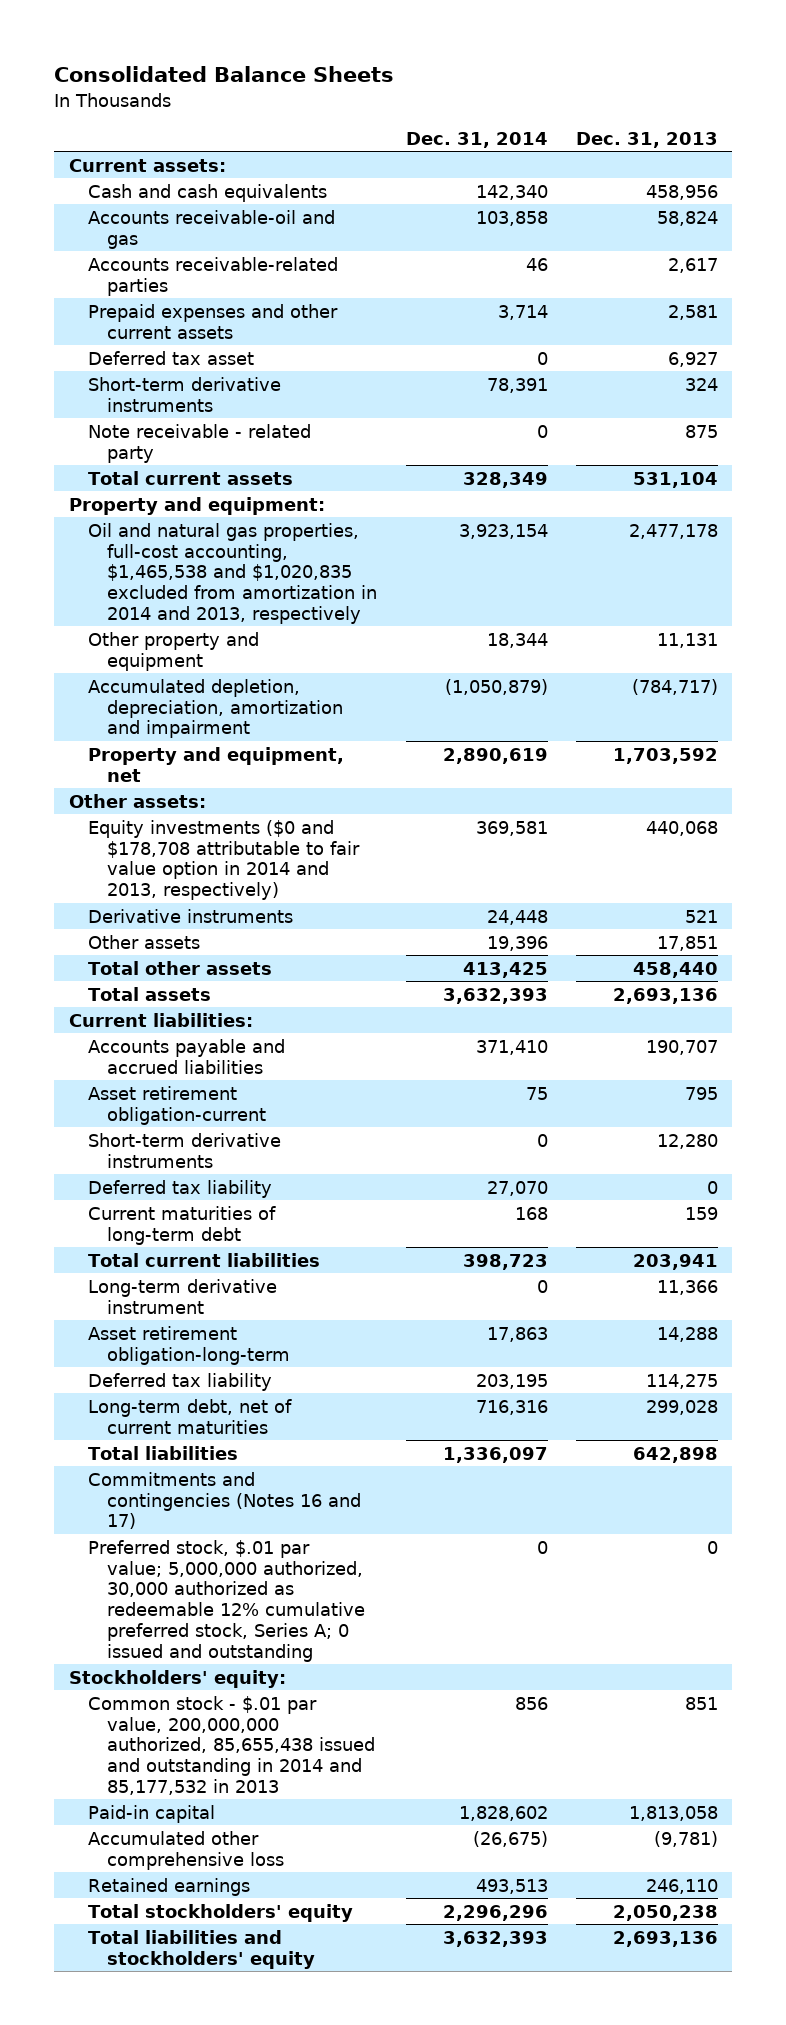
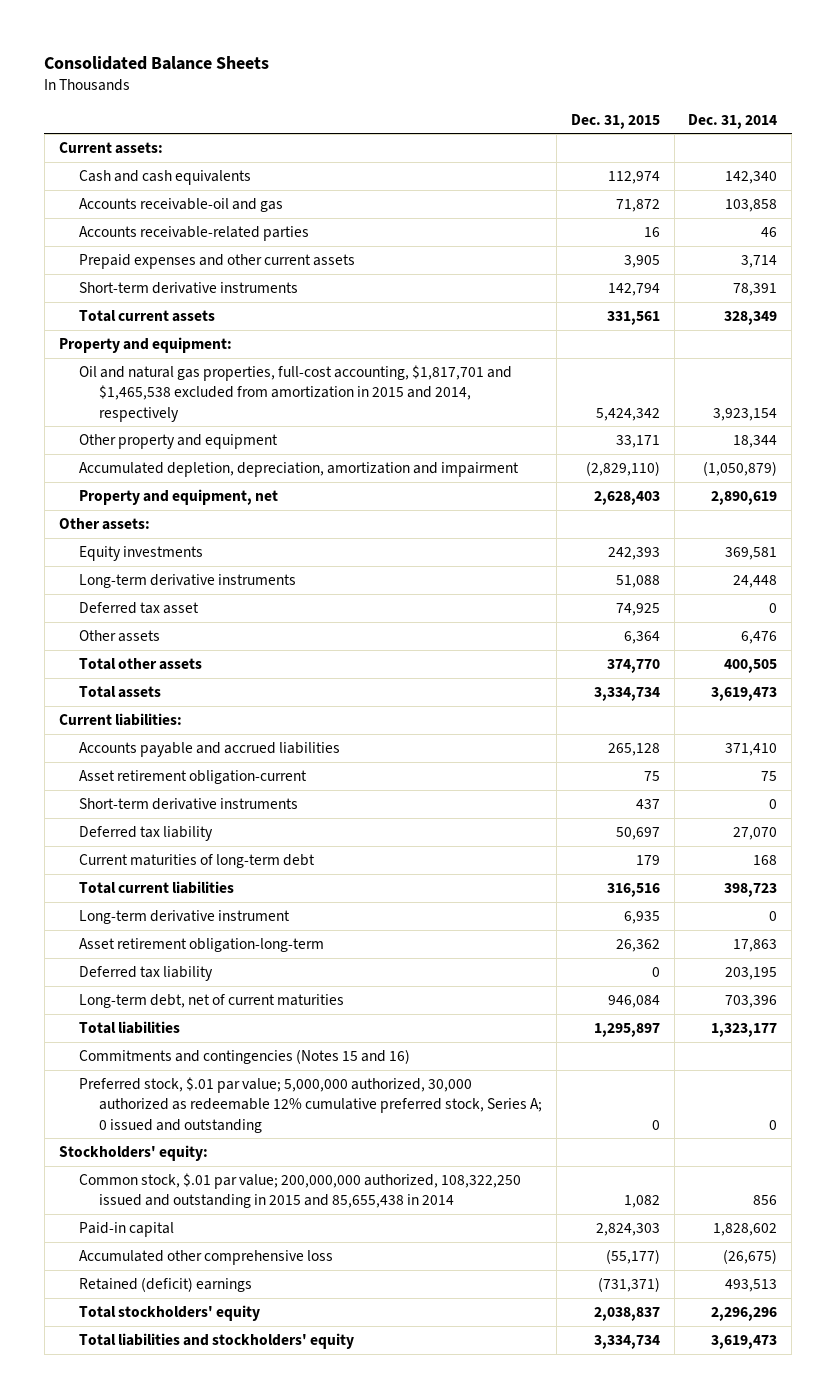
- | Dec. 31, 2014 | Dec. 31, 2013
+ | Dec. 31, 2015 | Dec. 31, 2014
- Note receivable - related party | 0 | 875
- Oil and natural gas properties, full-cost accounting, $1,465,538 and $1,020,835 excluded from amortization in 2014 and 2013, respectively | 3,923,154 | 2,477,178
+ Oil and natural gas properties, full-cost accounting, $1,817,701 and $1,465,538 excluded from amortization in 2015 and 2014, respectively | 5,424,342 | 3,923,154
- Equity investments ($0 and $178,708 attributable to fair value option in 2014 and 2013, respectively) | 369,581 | 440,068
- Derivative instruments | 24,448 | 521
- Other assets | 19,396 | 17,851
- Total other assets | 413,425 | 458,440
- Total assets | 3,632,393 | 2,693,136
+ Equity investments | 242,393 | 369,581
+ Long-term derivative instruments | 51,088 | 24,448
moved down: Deferred tax asset | 74,925 | 0
+ Other assets | 6,364 | 6,476
+ Total other assets | 374,770 | 400,505
+ Total assets | 3,334,734 | 3,619,473
- Long-term debt, net of current maturities | 716,316 | 299,028
- Total liabilities | 1,336,097 | 642,898
- Commitments and contingencies (Notes 16 and 17)
+ Long-term debt, net of current maturities | 946,084 | 703,396
+ Total liabilities | 1,295,897 | 1,323,177
+ Commitments and contingencies (Notes 15 and 16)
- Common stock - $.01 par value, 200,000,000 authorized, 85,655,438 issued and outstanding in 2014 and 85,177,532 in 2013 | 856 | 851
+ Common stock, $.01 par value; 200,000,000 authorized, 108,322,250 issued and outstanding in 2015 and 85,655,438 in 2014 | 1,082 | 856
- Retained earnings | 493,513 | 246,110
+ Retained (deficit) earnings | (731,371) | 493,513
- Total liabilities and stockholders' equity | 3,632,393 | 2,693,136
+ Total liabilities and stockholders' equity | 3,334,734 | 3,619,473

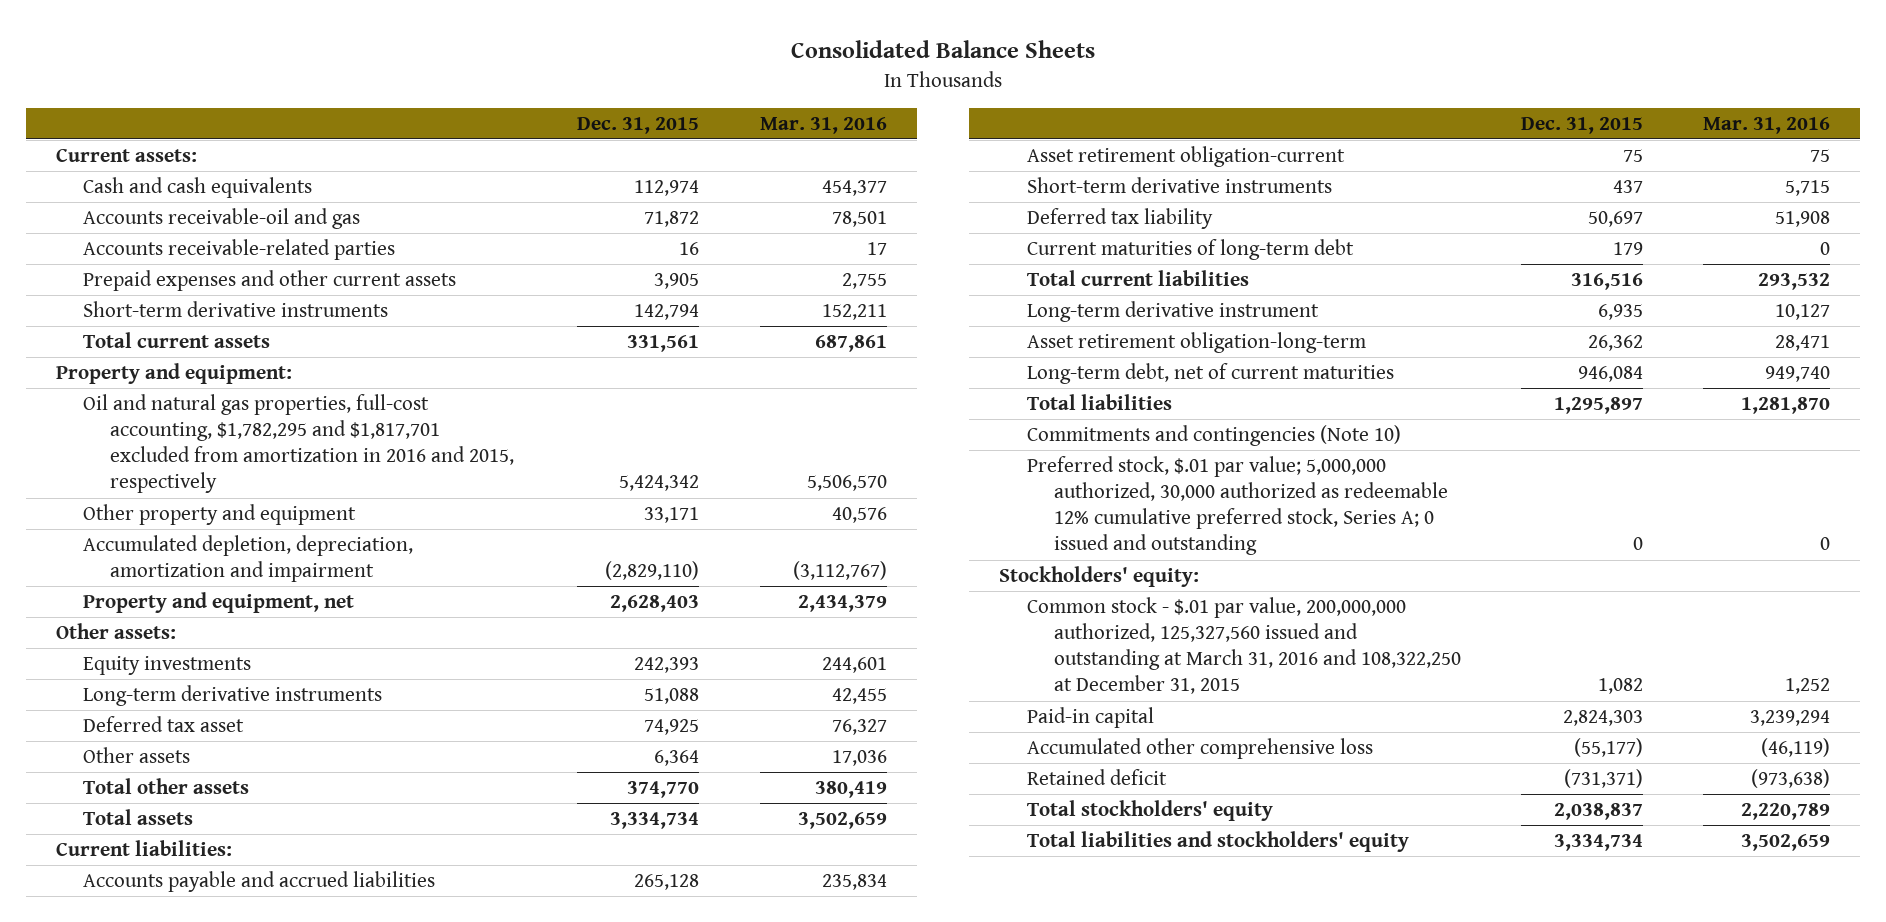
- | Dec. 31, 2015 | Dec. 31, 2014
+ | Dec. 31, 2015 | Mar. 31, 2016
- Oil and natural gas properties, full-cost accounting, $1,817,701 and $1,465,538 excluded from amortization in 2015 and 2014, respectively | 5,424,342 | 3,923,154
+ Oil and natural gas properties, full-cost accounting, $1,782,295 and $1,817,701 excluded from amortization in 2016 and 2015, respectively | 5,424,342 | 5,506,570
- Deferred tax liability | 0 | 203,195
- Commitments and contingencies (Notes 15 and 16)
+ Commitments and contingencies (Note 10)
- Common stock, $.01 par value; 200,000,000 authorized, 108,322,250 issued and outstanding in 2015 and 85,655,438 in 2014 | 1,082 | 856
+ Common stock - $.01 par value, 200,000,000 authorized, 125,327,560 issued and outstanding at March 31, 2016 and 108,322,250 at December 31, 2015 | 1,082 | 1,252
- Retained (deficit) earnings | (731,371) | 493,513
+ Retained deficit | (731,371) | (973,638)

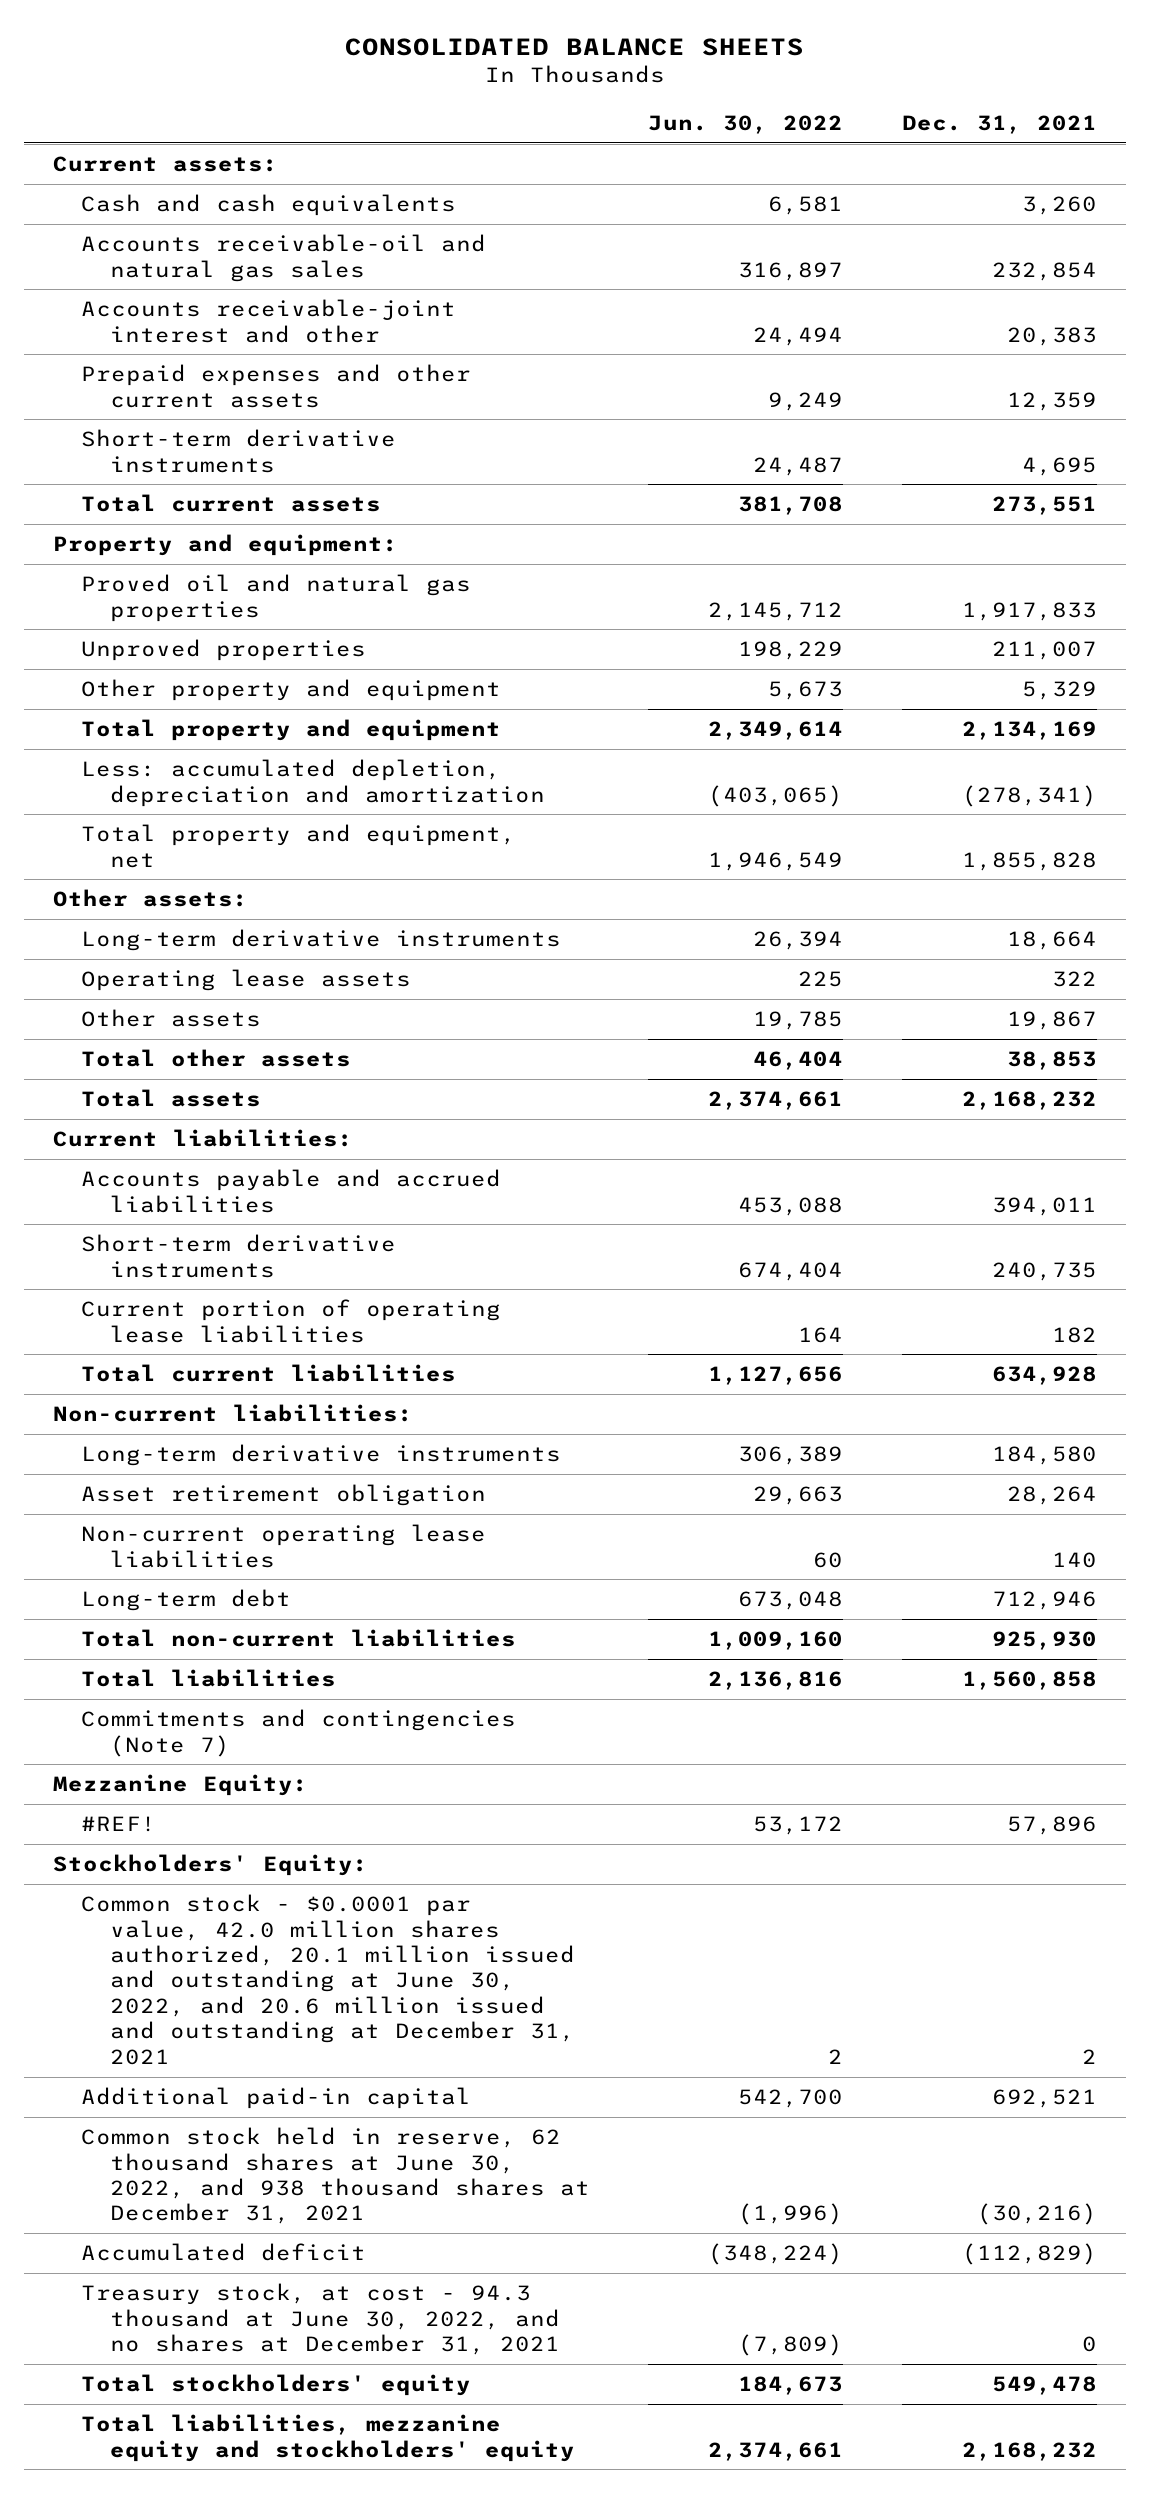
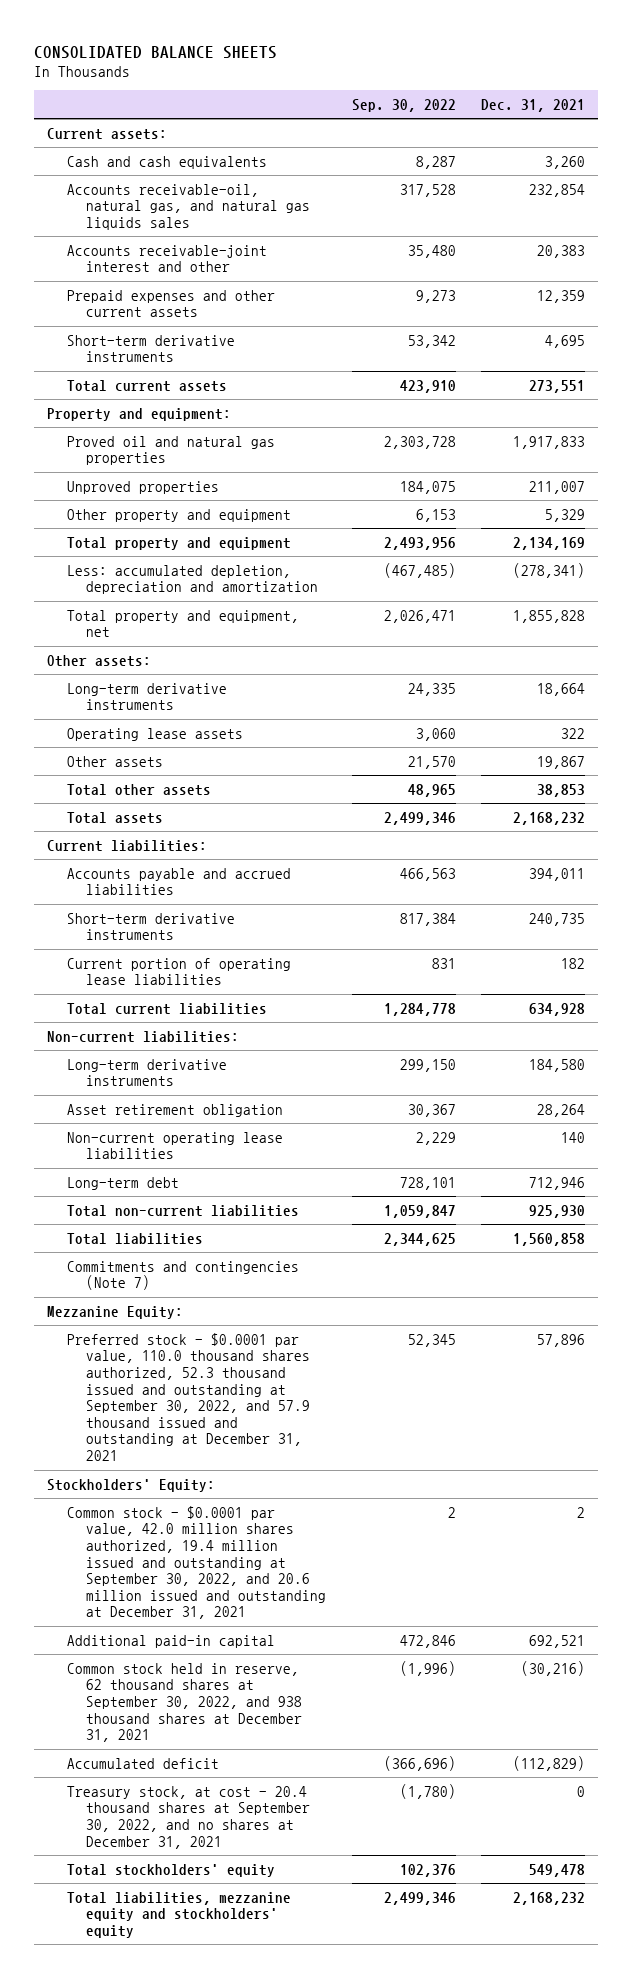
- | Jun. 30, 2022 | Dec. 31, 2021
+ | Sep. 30, 2022 | Dec. 31, 2021
- Accounts receivable-oil and natural gas sales | 316,897 | 232,854
+ Accounts receivable-oil, natural gas, and natural gas liquids sales | 317,528 | 232,854
- #REF! | 53,172 | 57,896
+ Preferred stock - $0.0001 par value, 110.0 thousand shares authorized, 52.3 thousand issued and outstanding at September 30, 2022, and 57.9 thousand issued and outstanding at December 31, 2021 | 52,345 | 57,896
- Common stock - $0.0001 par value, 42.0 million shares authorized, 20.1 million issued and outstanding at June 30, 2022, and 20.6 million issued and outstanding at December 31, 2021 | 2 | 2
+ Common stock - $0.0001 par value, 42.0 million shares authorized, 19.4 million issued and outstanding at September 30, 2022, and 20.6 million issued and outstanding at December 31, 2021 | 2 | 2
- Common stock held in reserve, 62 thousand shares at June 30, 2022, and 938 thousand shares at December 31, 2021 | (1,996) | (30,216)
+ Common stock held in reserve, 62 thousand shares at September 30, 2022, and 938 thousand shares at December 31, 2021 | (1,996) | (30,216)
- Treasury stock, at cost - 94.3 thousand at June 30, 2022, and no shares at December 31, 2021 | (7,809) | 0
+ Treasury stock, at cost - 20.4 thousand shares at September 30, 2022, and no shares at December 31, 2021 | (1,780) | 0

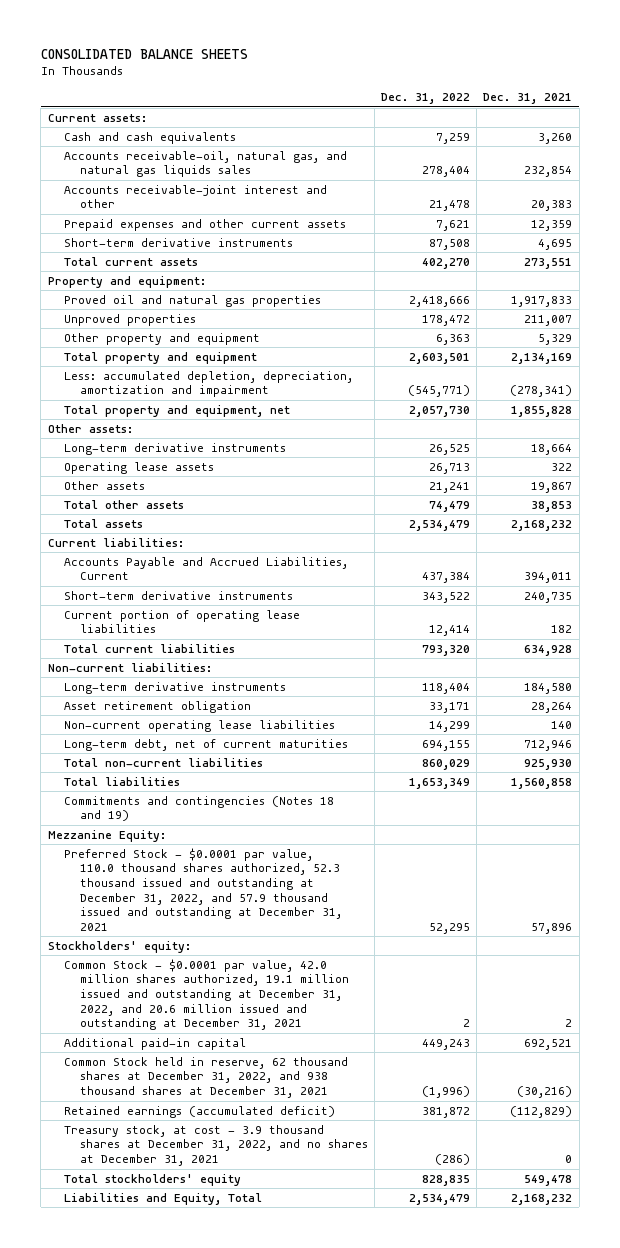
- | Sep. 30, 2022 | Dec. 31, 2021
+ | Dec. 31, 2022 | Dec. 31, 2021
- Less: accumulated depletion, depreciation and amortization | (467,485) | (278,341)
+ Less: accumulated depletion, depreciation, amortization and impairment | (545,771) | (278,341)
- Accounts payable and accrued liabilities | 466,563 | 394,011
+ Accounts Payable and Accrued Liabilities, Current | 437,384 | 394,011
- Long-term debt | 728,101 | 712,946
+ Long-term debt, net of current maturities | 694,155 | 712,946
- Commitments and contingencies (Note 7)
+ Commitments and contingencies (Notes 18 and 19)
- Preferred stock - $0.0001 par value, 110.0 thousand shares authorized, 52.3 thousand issued and outstanding at September 30, 2022, and 57.9 thousand issued and outstanding at December 31, 2021 | 52,345 | 57,896
- Stockholders' Equity:
- Common stock - $0.0001 par value, 42.0 million shares authorized, 19.4 million issued and outstanding at September 30, 2022, and 20.6 million issued and outstanding at December 31, 2021 | 2 | 2
+ Preferred Stock - $0.0001 par value, 110.0 thousand shares authorized, 52.3 thousand issued and outstanding at December 31, 2022, and 57.9 thousand issued and outstanding at December 31, 2021 | 52,295 | 57,896
+ Stockholders' equity:
+ Common Stock - $0.0001 par value, 42.0 million shares authorized, 19.1 million issued and outstanding at December 31, 2022, and 20.6 million issued and outstanding at December 31, 2021 | 2 | 2
- Common stock held in reserve, 62 thousand shares at September 30, 2022, and 938 thousand shares at December 31, 2021 | (1,996) | (30,216)
- Accumulated deficit | (366,696) | (112,829)
- Treasury stock, at cost - 20.4 thousand shares at September 30, 2022, and no shares at December 31, 2021 | (1,780) | 0
+ Common Stock held in reserve, 62 thousand shares at December 31, 2022, and 938 thousand shares at December 31, 2021 | (1,996) | (30,216)
+ Retained earnings (accumulated deficit) | 381,872 | (112,829)
+ Treasury stock, at cost - 3.9 thousand shares at December 31, 2022, and no shares at December 31, 2021 | (286) | 0
- Total liabilities, mezzanine equity and stockholders' equity | 2,499,346 | 2,168,232
+ Liabilities and Equity, Total | 2,534,479 | 2,168,232

